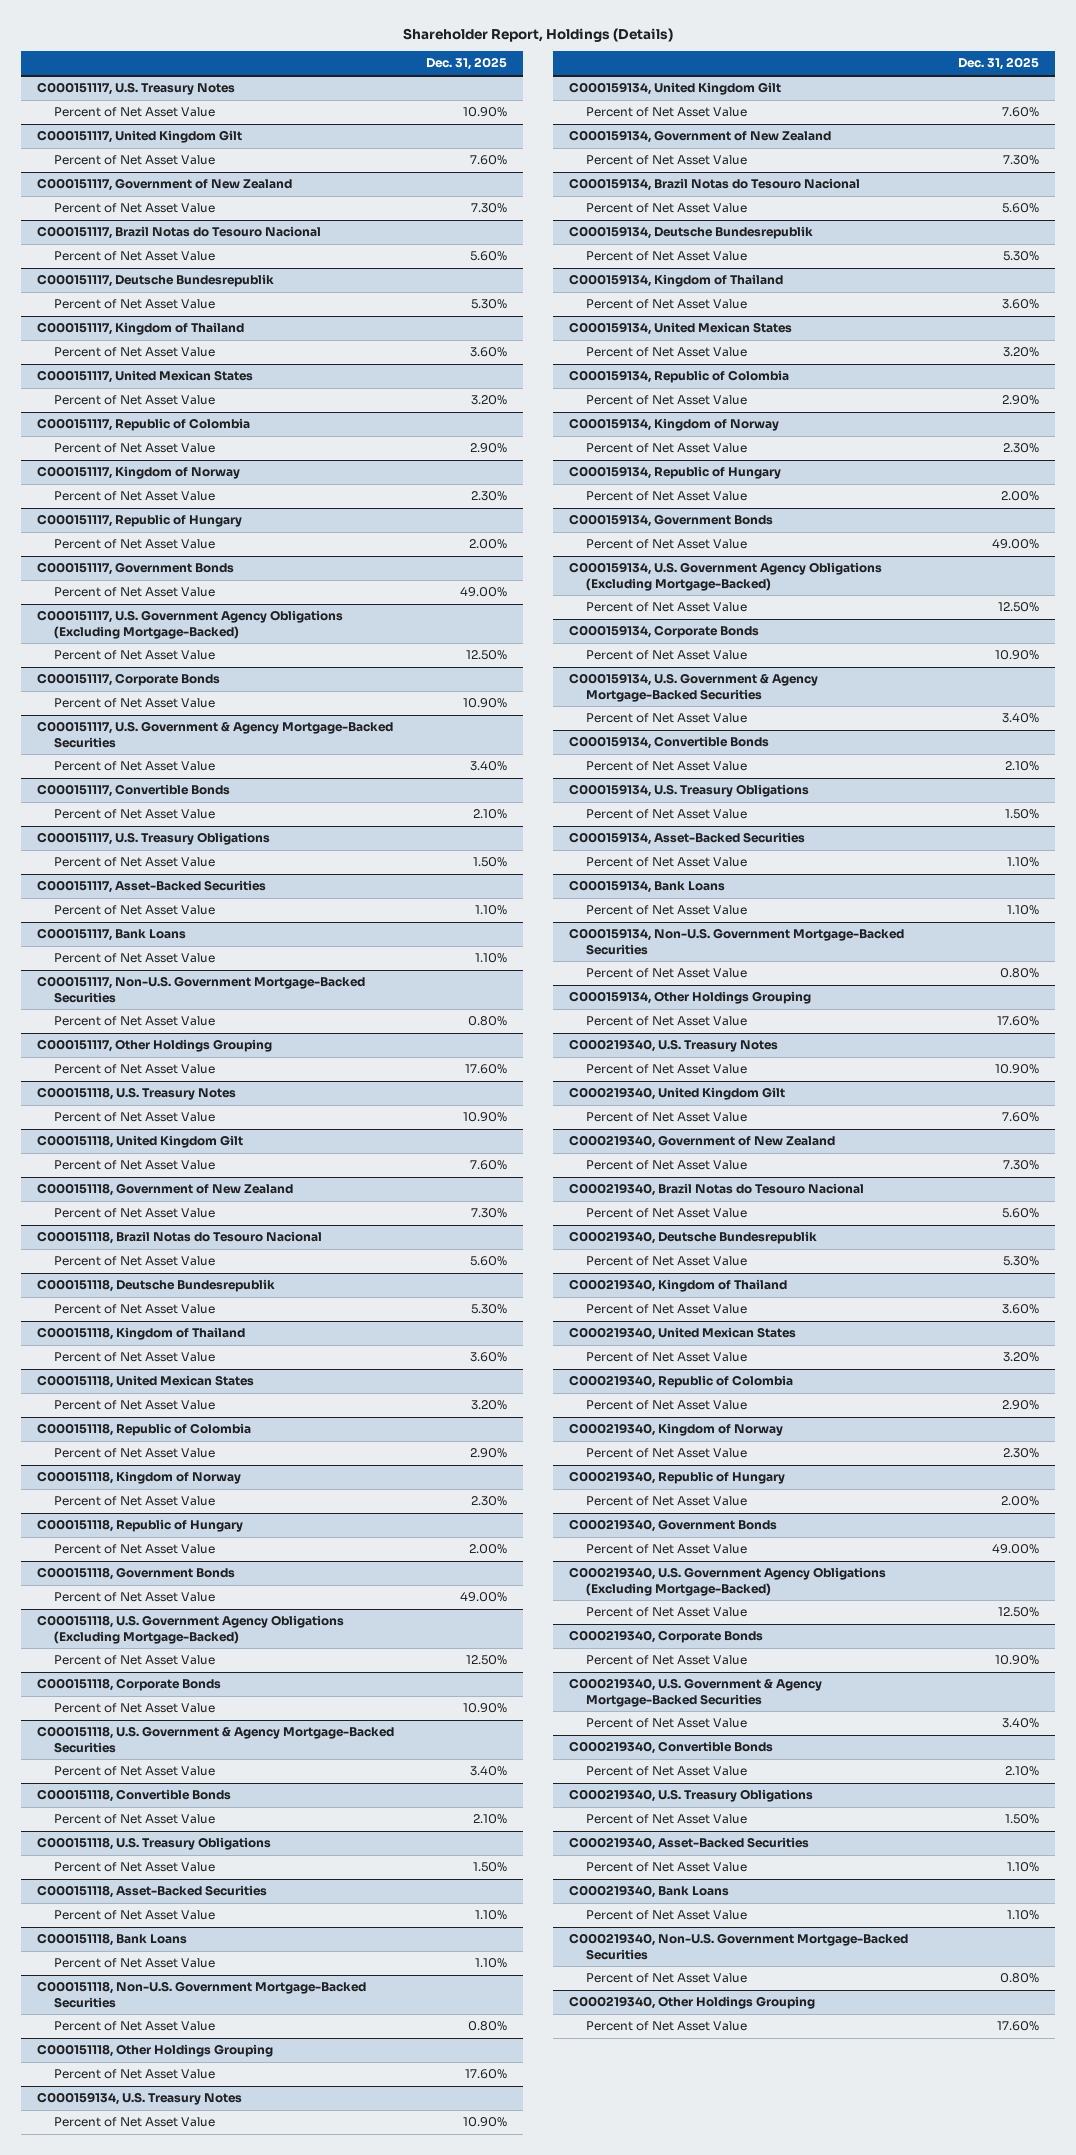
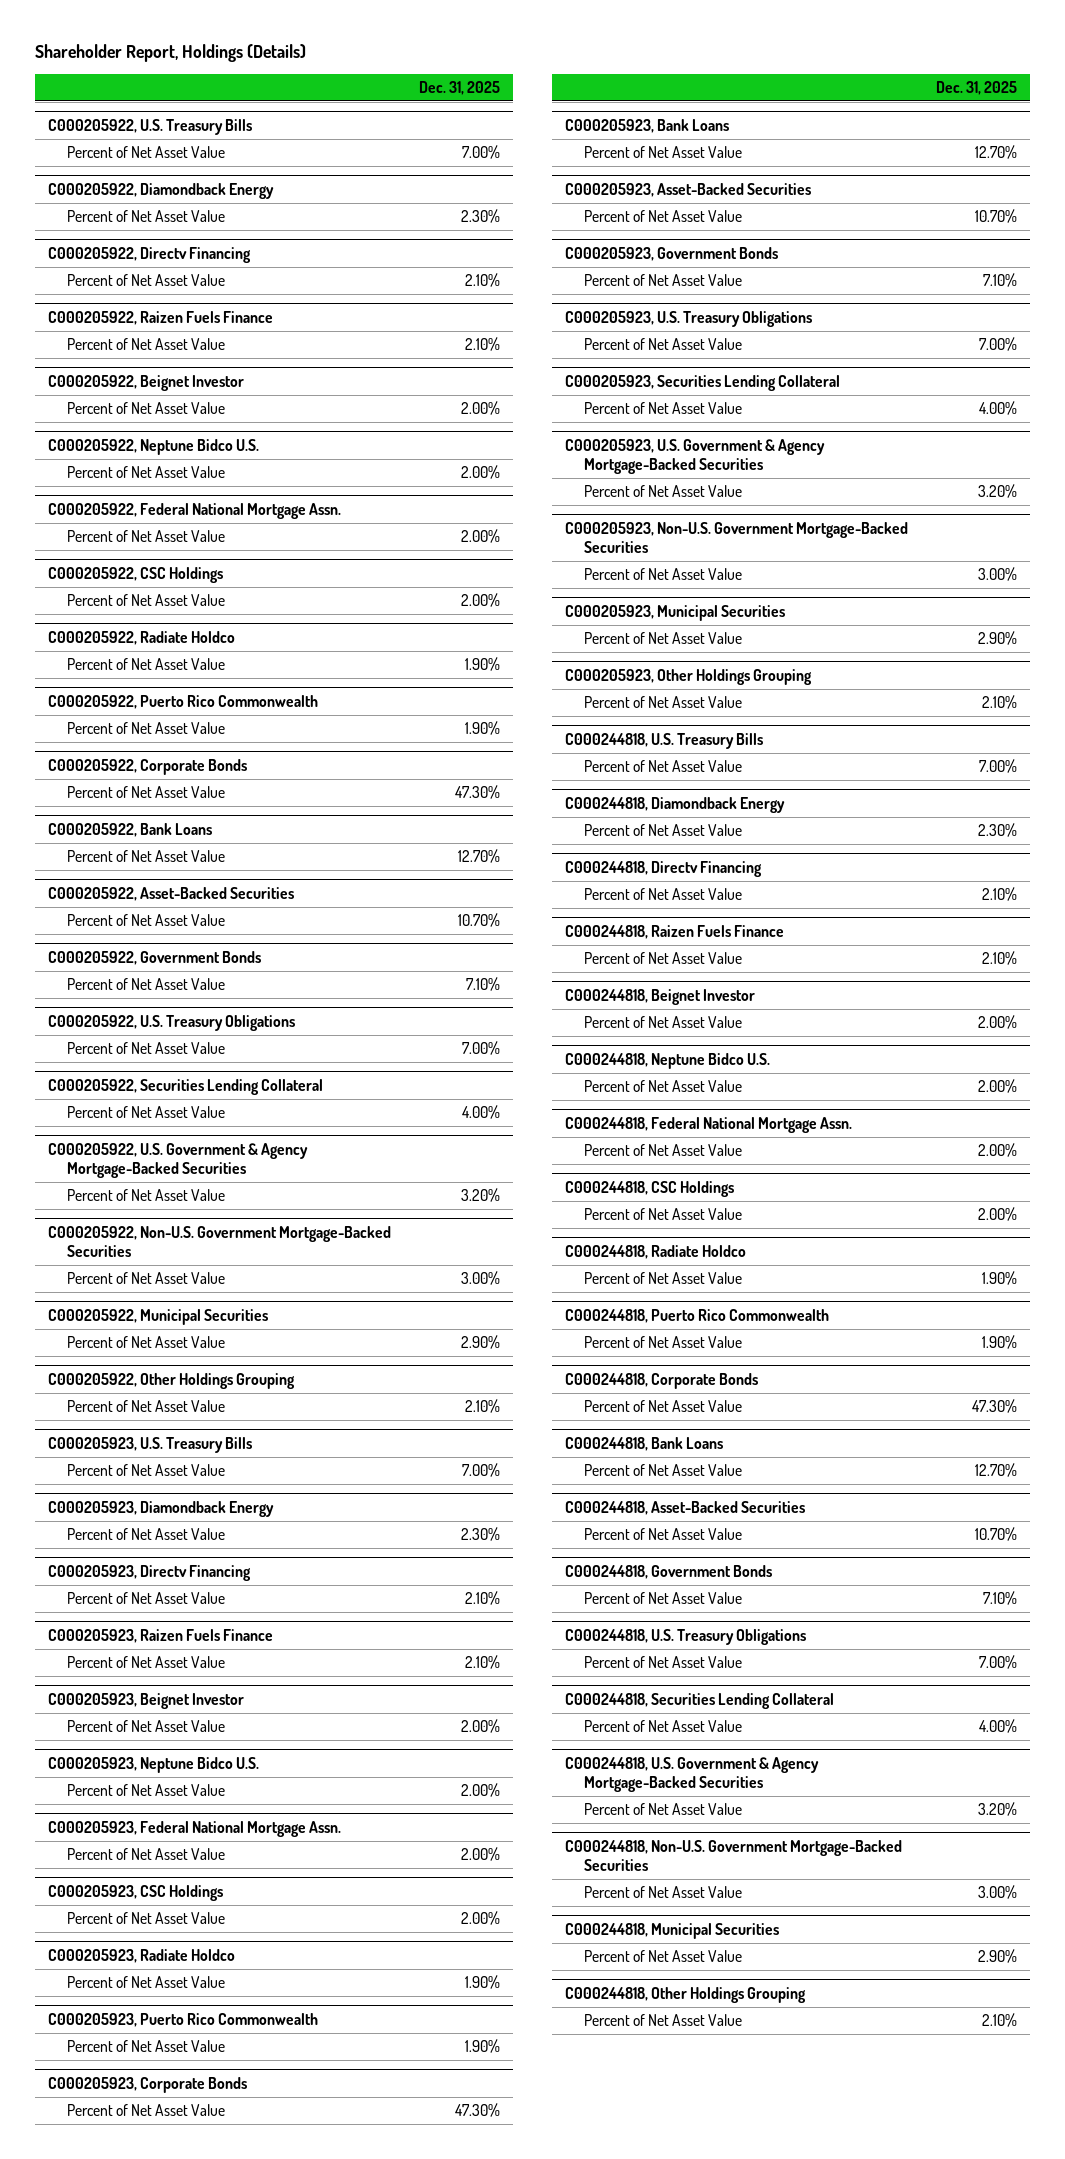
- C000151117, U.S. Treasury Notes
- Percent of Net Asset Value | 10.90%
- C000151117, United Kingdom Gilt
- Percent of Net Asset Value | 7.60%
- C000151117, Government of New Zealand
- Percent of Net Asset Value | 7.30%
- C000151117, Brazil Notas do Tesouro Nacional
- Percent of Net Asset Value | 5.60%
- C000151117, Deutsche Bundesrepublik
- Percent of Net Asset Value | 5.30%
- C000151117, Kingdom of Thailand
- Percent of Net Asset Value | 3.60%
- C000151117, United Mexican States
- Percent of Net Asset Value | 3.20%
- C000151117, Republic of Colombia
- Percent of Net Asset Value | 2.90%
- C000151117, Kingdom of Norway
+ C000205922, U.S. Treasury Bills
+ Percent of Net Asset Value | 7.00%
+ C000205922, Diamondback Energy
- C000151117, Republic of Hungary
- Percent of Net Asset Value | 2.00%
- C000151117, Government Bonds
- Percent of Net Asset Value | 49.00%
- C000151117, U.S. Government Agency Obligations (Excluding Mortgage-Backed)
- Percent of Net Asset Value | 12.50%
- C000151117, Corporate Bonds
- Percent of Net Asset Value | 10.90%
- C000151117, U.S. Government & Agency Mortgage-Backed Securities
- Percent of Net Asset Value | 3.40%
- C000151117, Convertible Bonds
+ C000205922, Directv Financing
- C000151117, U.S. Treasury Obligations
- Percent of Net Asset Value | 1.50%
- C000151117, Asset-Backed Securities
- Percent of Net Asset Value | 1.10%
- C000151117, Bank Loans
- Percent of Net Asset Value | 1.10%
- C000151117, Non-U.S. Government Mortgage-Backed Securities
- Percent of Net Asset Value | 0.80%
- C000151117, Other Holdings Grouping
- Percent of Net Asset Value | 17.60%
- C000151118, U.S. Treasury Notes
- Percent of Net Asset Value | 10.90%
- C000151118, United Kingdom Gilt
- Percent of Net Asset Value | 7.60%
- C000151118, Government of New Zealand
- Percent of Net Asset Value | 7.30%
- C000151118, Brazil Notas do Tesouro Nacional
- Percent of Net Asset Value | 5.60%
- C000151118, Deutsche Bundesrepublik
- Percent of Net Asset Value | 5.30%
- C000151118, Kingdom of Thailand
- Percent of Net Asset Value | 3.60%
- C000151118, United Mexican States
+ C000205922, Raizen Fuels Finance
+ Percent of Net Asset Value | 2.10%
+ C000205922, Beignet Investor
+ Percent of Net Asset Value | 2.00%
+ C000205922, Neptune Bidco U.S.
+ Percent of Net Asset Value | 2.00%
+ C000205922, Federal National Mortgage Assn.
+ Percent of Net Asset Value | 2.00%
+ C000205922, CSC Holdings
+ Percent of Net Asset Value | 2.00%
+ C000205922, Radiate Holdco
+ Percent of Net Asset Value | 1.90%
+ C000205922, Puerto Rico Commonwealth
+ Percent of Net Asset Value | 1.90%
+ C000205922, Corporate Bonds
+ Percent of Net Asset Value | 47.30%
+ C000205922, Bank Loans
+ Percent of Net Asset Value | 12.70%
+ C000205922, Asset-Backed Securities
+ Percent of Net Asset Value | 10.70%
+ C000205922, Government Bonds
+ Percent of Net Asset Value | 7.10%
+ C000205922, U.S. Treasury Obligations
+ Percent of Net Asset Value | 7.00%
+ C000205922, Securities Lending Collateral
+ Percent of Net Asset Value | 4.00%
+ C000205922, U.S. Government & Agency Mortgage-Backed Securities
- C000151118, Republic of Colombia
+ C000205922, Non-U.S. Government Mortgage-Backed Securities
+ Percent of Net Asset Value | 3.00%
+ C000205922, Municipal Securities
- C000151118, Kingdom of Norway
+ C000205922, Other Holdings Grouping
+ Percent of Net Asset Value | 2.10%
+ C000205923, U.S. Treasury Bills
+ Percent of Net Asset Value | 7.00%
+ C000205923, Diamondback Energy
- C000151118, Republic of Hungary
- Percent of Net Asset Value | 2.00%
- C000151118, Government Bonds
- Percent of Net Asset Value | 49.00%
- C000151118, U.S. Government Agency Obligations (Excluding Mortgage-Backed)
- Percent of Net Asset Value | 12.50%
- C000151118, Corporate Bonds
- Percent of Net Asset Value | 10.90%
- C000151118, U.S. Government & Agency Mortgage-Backed Securities
- Percent of Net Asset Value | 3.40%
- C000151118, Convertible Bonds
+ C000205923, Directv Financing
- C000151118, U.S. Treasury Obligations
- Percent of Net Asset Value | 1.50%
- C000151118, Asset-Backed Securities
- Percent of Net Asset Value | 1.10%
- C000151118, Bank Loans
- Percent of Net Asset Value | 1.10%
- C000151118, Non-U.S. Government Mortgage-Backed Securities
- Percent of Net Asset Value | 0.80%
- C000151118, Other Holdings Grouping
- Percent of Net Asset Value | 17.60%
- C000159134, U.S. Treasury Notes
- Percent of Net Asset Value | 10.90%
- C000159134, United Kingdom Gilt
- Percent of Net Asset Value | 7.60%
- C000159134, Government of New Zealand
- Percent of Net Asset Value | 7.30%
- C000159134, Brazil Notas do Tesouro Nacional
- Percent of Net Asset Value | 5.60%
- C000159134, Deutsche Bundesrepublik
- Percent of Net Asset Value | 5.30%
- C000159134, Kingdom of Thailand
- Percent of Net Asset Value | 3.60%
- C000159134, United Mexican States
+ C000205923, Raizen Fuels Finance
+ Percent of Net Asset Value | 2.10%
+ C000205923, Beignet Investor
+ Percent of Net Asset Value | 2.00%
+ C000205923, Neptune Bidco U.S.
+ Percent of Net Asset Value | 2.00%
+ C000205923, Federal National Mortgage Assn.
+ Percent of Net Asset Value | 2.00%
+ C000205923, CSC Holdings
+ Percent of Net Asset Value | 2.00%
+ C000205923, Radiate Holdco
+ Percent of Net Asset Value | 1.90%
+ C000205923, Puerto Rico Commonwealth
+ Percent of Net Asset Value | 1.90%
+ C000205923, Corporate Bonds
+ Percent of Net Asset Value | 47.30%
+ C000205923, Bank Loans
+ Percent of Net Asset Value | 12.70%
+ C000205923, Asset-Backed Securities
+ Percent of Net Asset Value | 10.70%
+ C000205923, Government Bonds
+ Percent of Net Asset Value | 7.10%
+ C000205923, U.S. Treasury Obligations
+ Percent of Net Asset Value | 7.00%
+ C000205923, Securities Lending Collateral
+ Percent of Net Asset Value | 4.00%
+ C000205923, U.S. Government & Agency Mortgage-Backed Securities
- C000159134, Republic of Colombia
+ C000205923, Non-U.S. Government Mortgage-Backed Securities
+ Percent of Net Asset Value | 3.00%
+ C000205923, Municipal Securities
- C000159134, Kingdom of Norway
+ C000205923, Other Holdings Grouping
+ Percent of Net Asset Value | 2.10%
+ C000244818, U.S. Treasury Bills
+ Percent of Net Asset Value | 7.00%
+ C000244818, Diamondback Energy
- C000159134, Republic of Hungary
- Percent of Net Asset Value | 2.00%
- C000159134, Government Bonds
- Percent of Net Asset Value | 49.00%
- C000159134, U.S. Government Agency Obligations (Excluding Mortgage-Backed)
- Percent of Net Asset Value | 12.50%
- C000159134, Corporate Bonds
- Percent of Net Asset Value | 10.90%
- C000159134, U.S. Government & Agency Mortgage-Backed Securities
- Percent of Net Asset Value | 3.40%
- C000159134, Convertible Bonds
+ C000244818, Directv Financing
- C000159134, U.S. Treasury Obligations
- Percent of Net Asset Value | 1.50%
- C000159134, Asset-Backed Securities
- Percent of Net Asset Value | 1.10%
- C000159134, Bank Loans
- Percent of Net Asset Value | 1.10%
- C000159134, Non-U.S. Government Mortgage-Backed Securities
- Percent of Net Asset Value | 0.80%
- C000159134, Other Holdings Grouping
- Percent of Net Asset Value | 17.60%
- C000219340, U.S. Treasury Notes
- Percent of Net Asset Value | 10.90%
- C000219340, United Kingdom Gilt
- Percent of Net Asset Value | 7.60%
- C000219340, Government of New Zealand
- Percent of Net Asset Value | 7.30%
- C000219340, Brazil Notas do Tesouro Nacional
- Percent of Net Asset Value | 5.60%
- C000219340, Deutsche Bundesrepublik
- Percent of Net Asset Value | 5.30%
- C000219340, Kingdom of Thailand
- Percent of Net Asset Value | 3.60%
- C000219340, United Mexican States
+ C000244818, Raizen Fuels Finance
+ Percent of Net Asset Value | 2.10%
+ C000244818, Beignet Investor
+ Percent of Net Asset Value | 2.00%
+ C000244818, Neptune Bidco U.S.
+ Percent of Net Asset Value | 2.00%
+ C000244818, Federal National Mortgage Assn.
+ Percent of Net Asset Value | 2.00%
+ C000244818, CSC Holdings
+ Percent of Net Asset Value | 2.00%
+ C000244818, Radiate Holdco
+ Percent of Net Asset Value | 1.90%
+ C000244818, Puerto Rico Commonwealth
+ Percent of Net Asset Value | 1.90%
+ C000244818, Corporate Bonds
+ Percent of Net Asset Value | 47.30%
+ C000244818, Bank Loans
+ Percent of Net Asset Value | 12.70%
+ C000244818, Asset-Backed Securities
+ Percent of Net Asset Value | 10.70%
+ C000244818, Government Bonds
+ Percent of Net Asset Value | 7.10%
+ C000244818, U.S. Treasury Obligations
+ Percent of Net Asset Value | 7.00%
+ C000244818, Securities Lending Collateral
+ Percent of Net Asset Value | 4.00%
+ C000244818, U.S. Government & Agency Mortgage-Backed Securities
- C000219340, Republic of Colombia
+ C000244818, Non-U.S. Government Mortgage-Backed Securities
+ Percent of Net Asset Value | 3.00%
+ C000244818, Municipal Securities
- C000219340, Kingdom of Norway
- Percent of Net Asset Value | 2.30%
- C000219340, Republic of Hungary
- Percent of Net Asset Value | 2.00%
- C000219340, Government Bonds
- Percent of Net Asset Value | 49.00%
- C000219340, U.S. Government Agency Obligations (Excluding Mortgage-Backed)
- Percent of Net Asset Value | 12.50%
- C000219340, Corporate Bonds
- Percent of Net Asset Value | 10.90%
- C000219340, U.S. Government & Agency Mortgage-Backed Securities
- Percent of Net Asset Value | 3.40%
- C000219340, Convertible Bonds
+ C000244818, Other Holdings Grouping
- C000219340, U.S. Treasury Obligations
- Percent of Net Asset Value | 1.50%
- C000219340, Asset-Backed Securities
- Percent of Net Asset Value | 1.10%
- C000219340, Bank Loans
- Percent of Net Asset Value | 1.10%
- C000219340, Non-U.S. Government Mortgage-Backed Securities
- Percent of Net Asset Value | 0.80%
- C000219340, Other Holdings Grouping
- Percent of Net Asset Value | 17.60%

